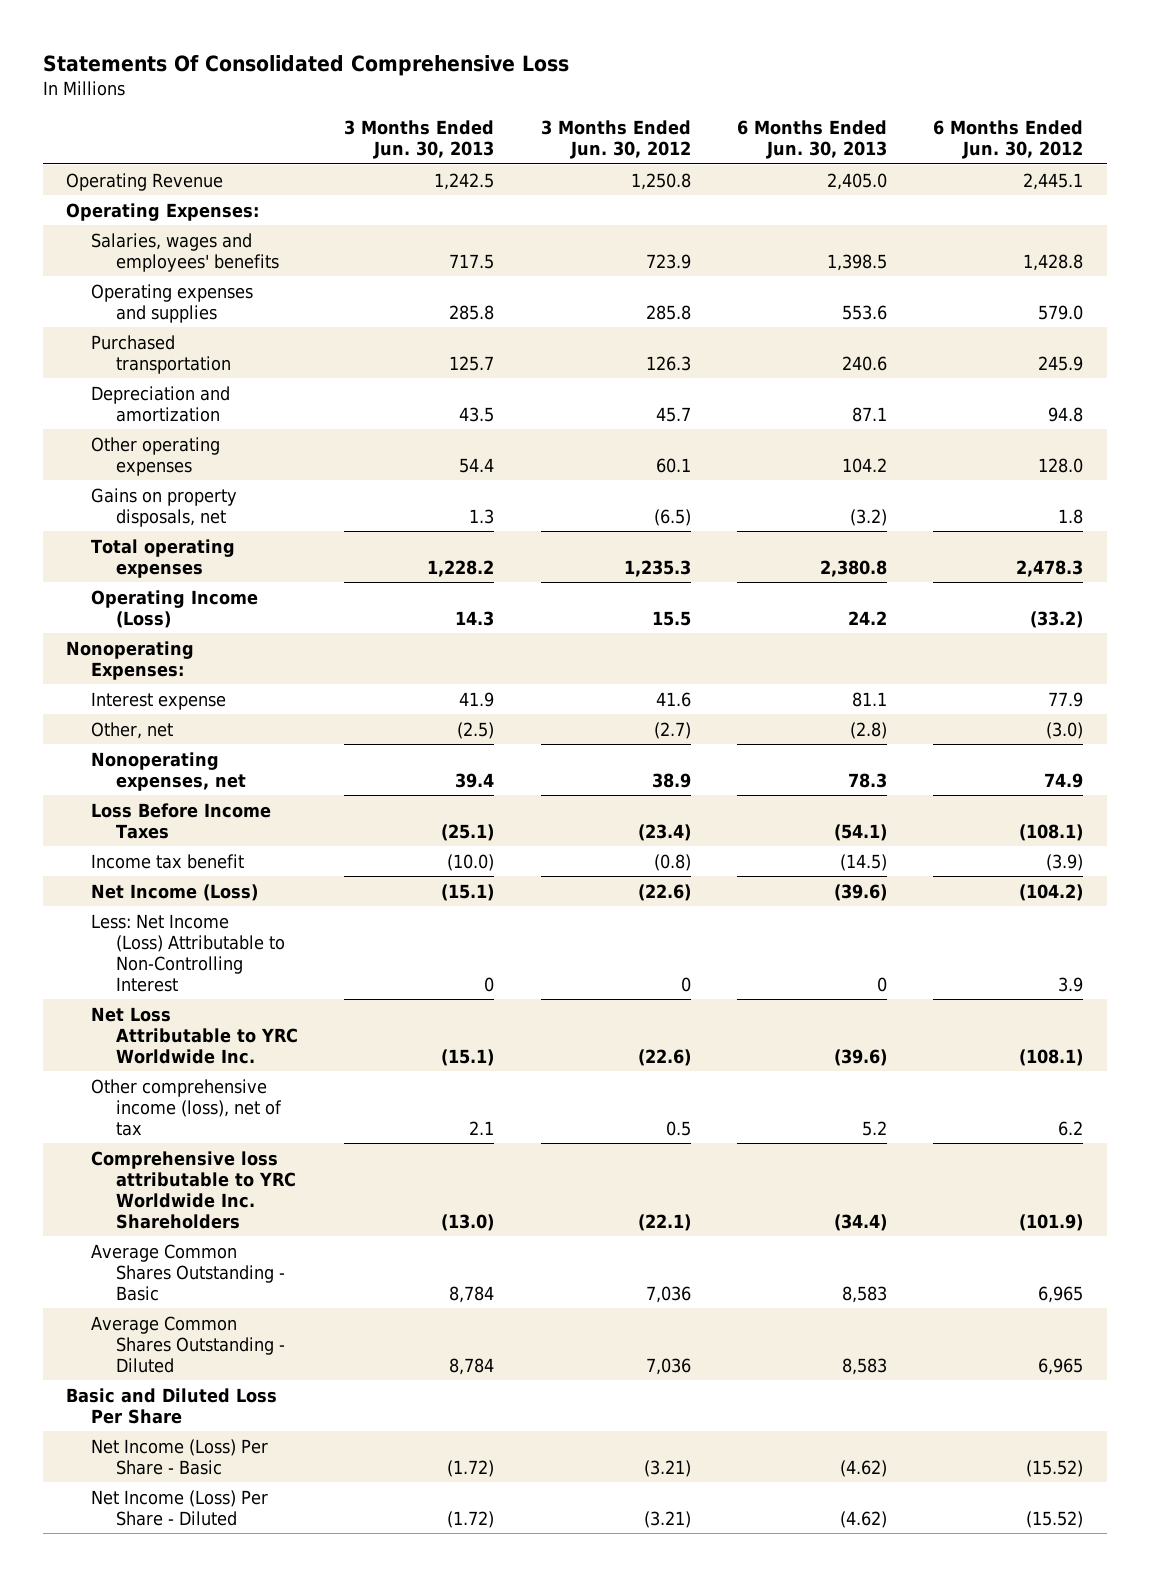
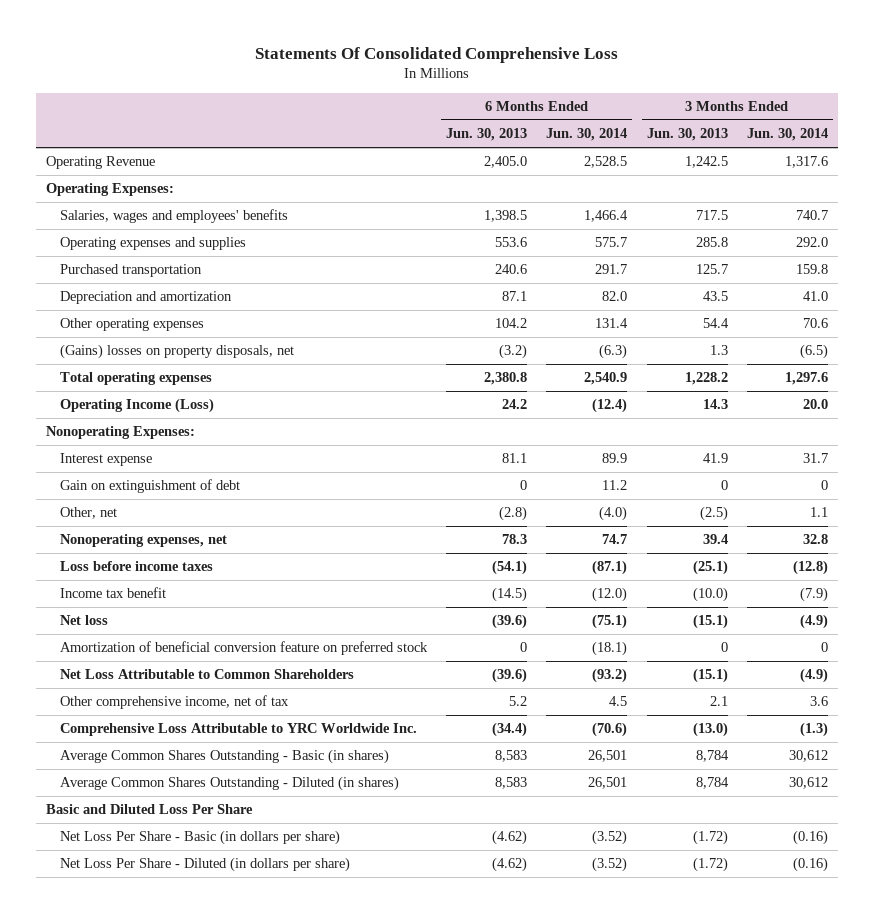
- | 3 Months Ended Jun. 30, 2013 | 3 Months Ended Jun. 30, 2012 | 6 Months Ended Jun. 30, 2013 | 6 Months Ended Jun. 30, 2012
+ | 6 Months Ended Jun. 30, 2013 | 6 Months Ended Jun. 30, 2014 | 3 Months Ended Jun. 30, 2013 | 3 Months Ended Jun. 30, 2014
- Gains on property disposals, net | 1.3 | (6.5) | (3.2) | 1.8
+ (Gains) losses on property disposals, net | (3.2) | (6.3) | 1.3 | (6.5)
+ Gain on extinguishment of debt | 0 | 11.2 | 0 | 0
- Loss Before Income Taxes | (25.1) | (23.4) | (54.1) | (108.1)
+ Loss before income taxes | (54.1) | (87.1) | (25.1) | (12.8)
- Net Income (Loss) | (15.1) | (22.6) | (39.6) | (104.2)
- Less: Net Income (Loss) Attributable to Non-Controlling Interest | 0 | 0 | 0 | 3.9
- Net Loss Attributable to YRC Worldwide Inc. | (15.1) | (22.6) | (39.6) | (108.1)
- Other comprehensive income (loss), net of tax | 2.1 | 0.5 | 5.2 | 6.2
- Comprehensive loss attributable to YRC Worldwide Inc. Shareholders | (13.0) | (22.1) | (34.4) | (101.9)
- Average Common Shares Outstanding - Basic | 8,784 | 7,036 | 8,583 | 6,965
- Average Common Shares Outstanding - Diluted | 8,784 | 7,036 | 8,583 | 6,965
+ Net loss | (39.6) | (75.1) | (15.1) | (4.9)
+ Amortization of beneficial conversion feature on preferred stock | 0 | (18.1) | 0 | 0
+ Net Loss Attributable to Common Shareholders | (39.6) | (93.2) | (15.1) | (4.9)
+ Other comprehensive income, net of tax | 5.2 | 4.5 | 2.1 | 3.6
+ Comprehensive Loss Attributable to YRC Worldwide Inc. | (34.4) | (70.6) | (13.0) | (1.3)
+ Average Common Shares Outstanding - Basic (in shares) | 8,583 | 26,501 | 8,784 | 30,612
+ Average Common Shares Outstanding - Diluted (in shares) | 8,583 | 26,501 | 8,784 | 30,612
- Net Income (Loss) Per Share - Basic | (1.72) | (3.21) | (4.62) | (15.52)
- Net Income (Loss) Per Share - Diluted | (1.72) | (3.21) | (4.62) | (15.52)
+ Net Loss Per Share - Basic (in dollars per share) | (4.62) | (3.52) | (1.72) | (0.16)
+ Net Loss Per Share - Diluted (in dollars per share) | (4.62) | (3.52) | (1.72) | (0.16)

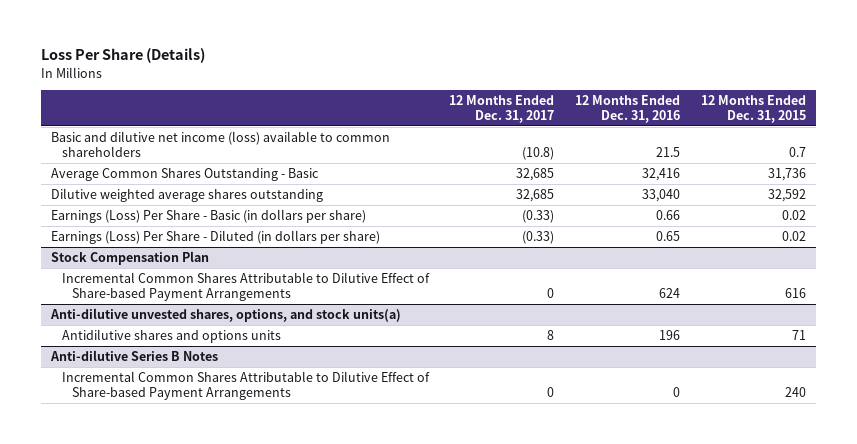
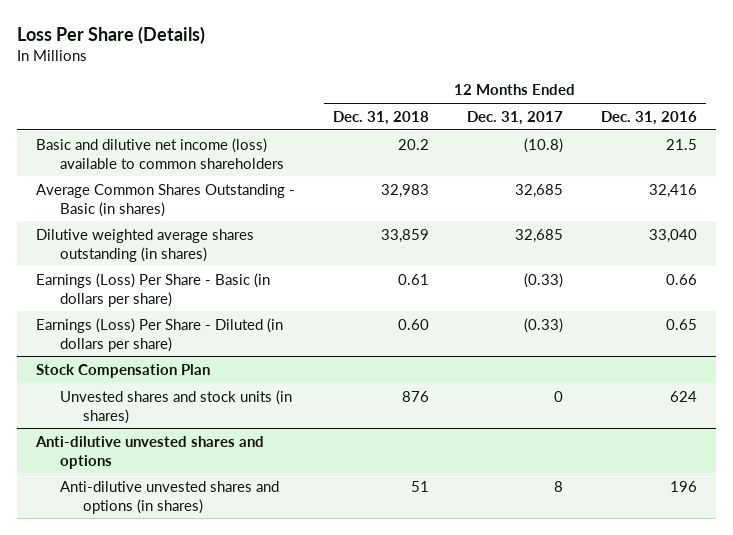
- | 12 Months Ended Dec. 31, 2017 | 12 Months Ended Dec. 31, 2016 | 12 Months Ended Dec. 31, 2015
+ | 12 Months Ended Dec. 31, 2018 | 12 Months Ended Dec. 31, 2017 | 12 Months Ended Dec. 31, 2016
- Average Common Shares Outstanding - Basic | 32,685 | 32,416 | 31,736
- Dilutive weighted average shares outstanding | 32,685 | 33,040 | 32,592
+ Average Common Shares Outstanding - Basic (in shares) | 32,983 | 32,685 | 32,416
+ Dilutive weighted average shares outstanding (in shares) | 33,859 | 32,685 | 33,040
@ Stock Compensation Plan
- Incremental Common Shares Attributable to Dilutive Effect of Share-based Payment Arrangements | 0 | 624 | 616
- Anti-dilutive unvested shares, options, and stock units(a)
- Antidilutive shares and options units | 8 | 196 | 71
- Anti-dilutive Series B Notes
- Incremental Common Shares Attributable to Dilutive Effect of Share-based Payment Arrangements | 0 | 0 | 240
@ Stock Compensation Plan
+ Unvested shares and stock units (in shares) | 876 | 0 | 624
+ Anti-dilutive unvested shares and options
+ Anti-dilutive unvested shares and options (in shares) | 51 | 8 | 196

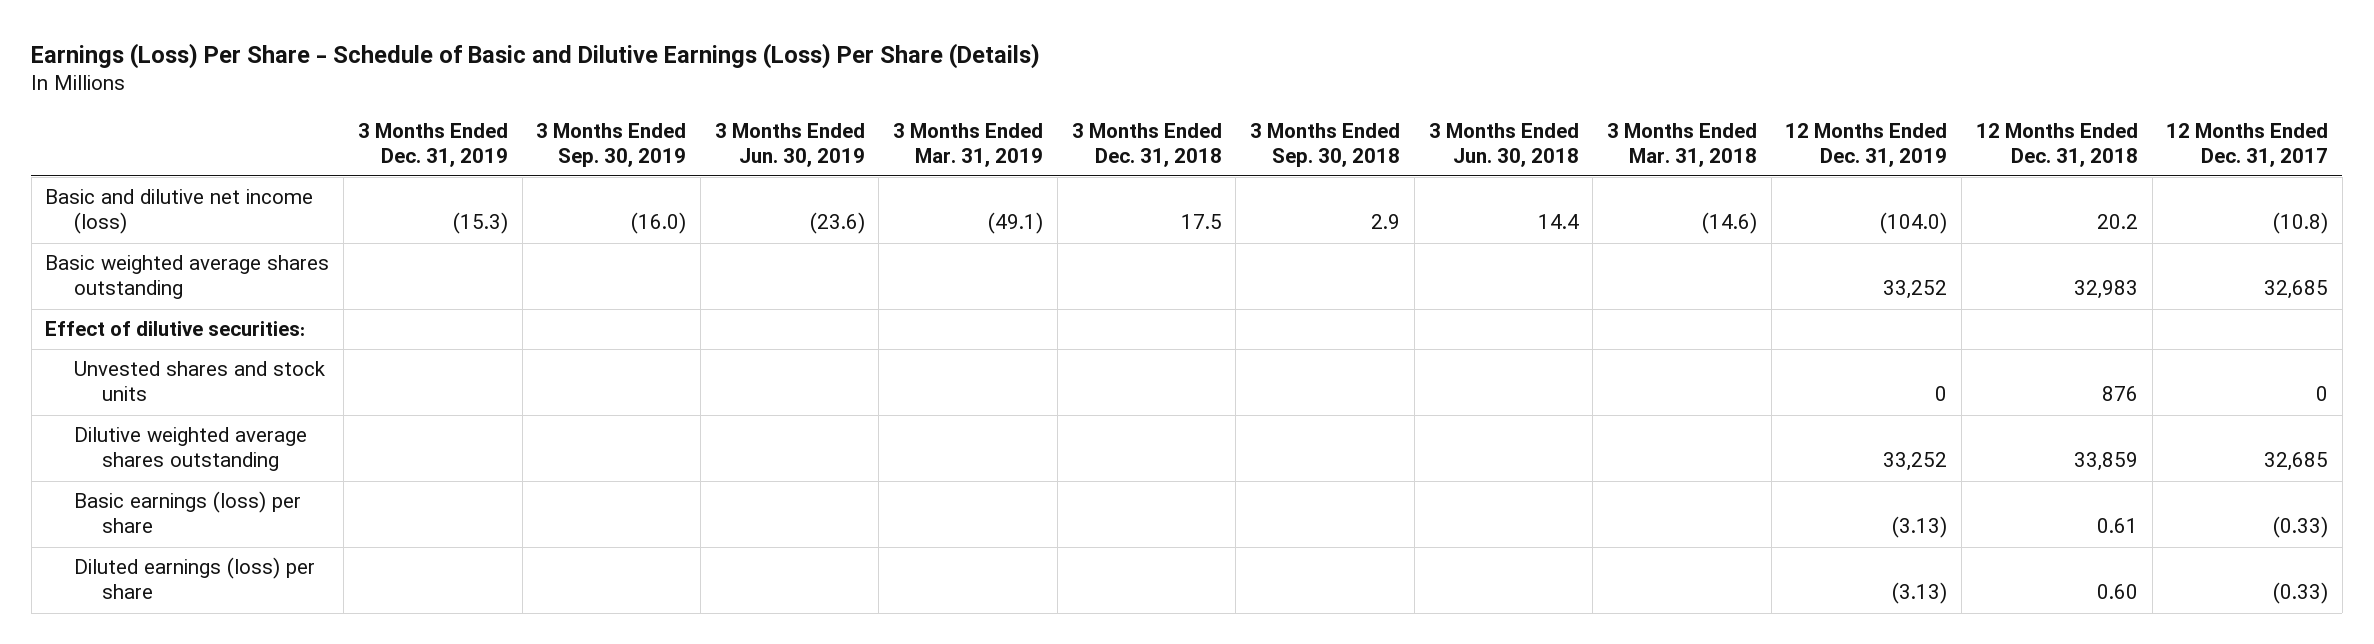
- Loss Per Share (Details)
+ Earnings (Loss) Per Share - Schedule of Basic and Dilutive Earnings (Loss) Per Share (Details)
- | 12 Months Ended Dec. 31, 2018 | 12 Months Ended Dec. 31, 2017 | 12 Months Ended Dec. 31, 2016
+ | 3 Months Ended Dec. 31, 2019 | 3 Months Ended Sep. 30, 2019 | 3 Months Ended Jun. 30, 2019 | 3 Months Ended Mar. 31, 2019 | 3 Months Ended Dec. 31, 2018 | 3 Months Ended Sep. 30, 2018 | 3 Months Ended Jun. 30, 2018 | 3 Months Ended Mar. 31, 2018 | 12 Months Ended Dec. 31, 2019 | 12 Months Ended Dec. 31, 2018 | 12 Months Ended Dec. 31, 2017
- Basic and dilutive net income (loss) available to common shareholders | 20.2 | (10.8) | 21.5
- Average Common Shares Outstanding - Basic (in shares) | 32,983 | 32,685 | 32,416
- Dilutive weighted average shares outstanding (in shares) | 33,859 | 32,685 | 33,040
- Earnings (Loss) Per Share - Basic (in dollars per share) | 0.61 | (0.33) | 0.66
- Earnings (Loss) Per Share - Diluted (in dollars per share) | 0.60 | (0.33) | 0.65
- Stock Compensation Plan
- Unvested shares and stock units (in shares) | 876 | 0 | 624
- Anti-dilutive unvested shares and options
- Anti-dilutive unvested shares and options (in shares) | 51 | 8 | 196
+ Basic and dilutive net income (loss) | (15.3) | (16.0) | (23.6) | (49.1) | 17.5 | 2.9 | 14.4 | (14.6) | (104.0) | 20.2 | (10.8)
+ Basic weighted average shares outstanding | | | | | | | | | 33,252 | 32,983 | 32,685
+ Effect of dilutive securities:
+ Unvested shares and stock units | | | | | | | | | 0 | 876 | 0
+ Dilutive weighted average shares outstanding | | | | | | | | | 33,252 | 33,859 | 32,685
+ Basic earnings (loss) per share | | | | | | | | | (3.13) | 0.61 | (0.33)
+ Diluted earnings (loss) per share | | | | | | | | | (3.13) | 0.60 | (0.33)

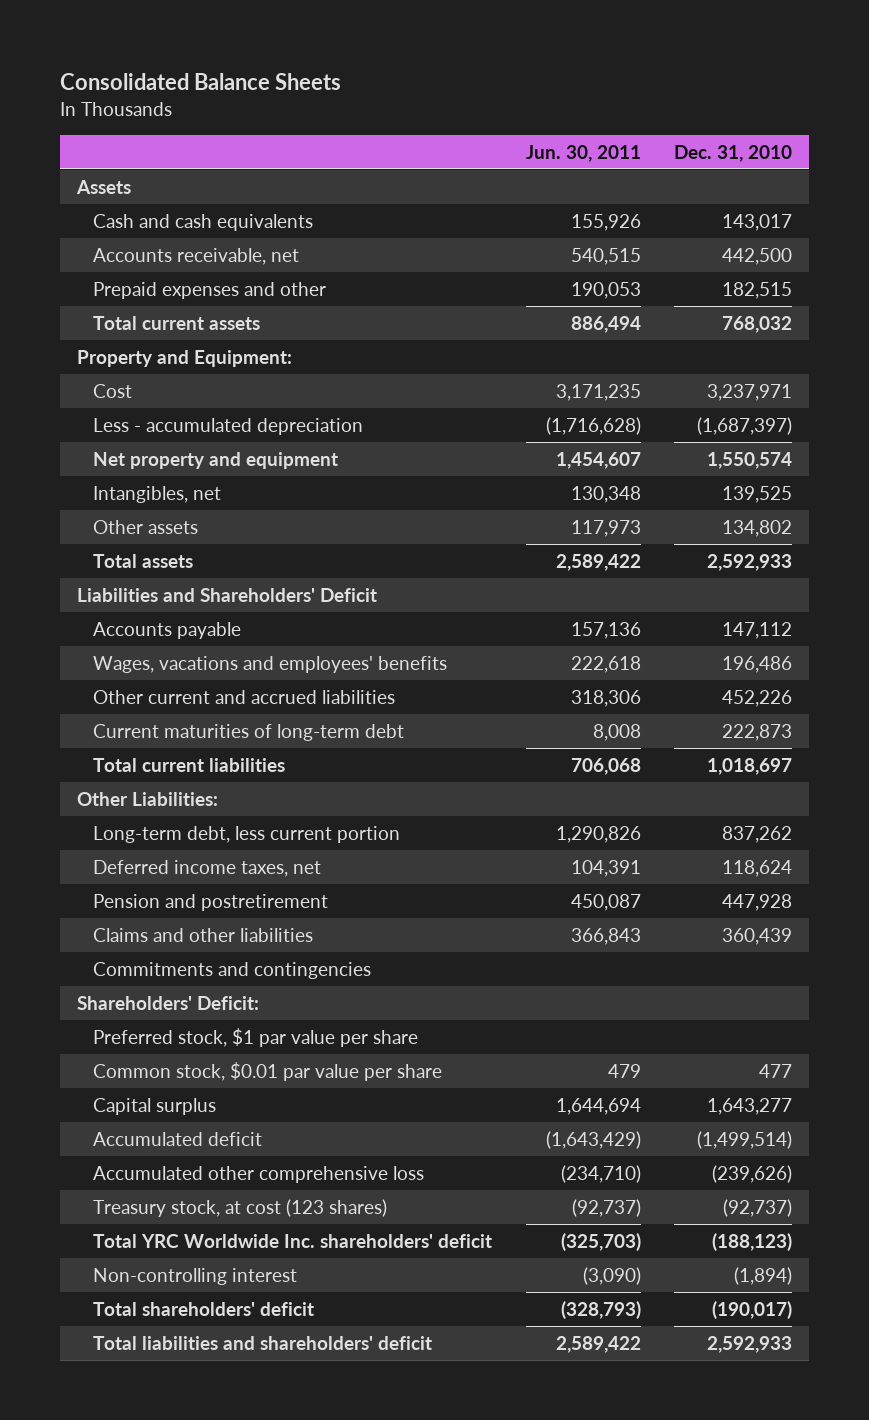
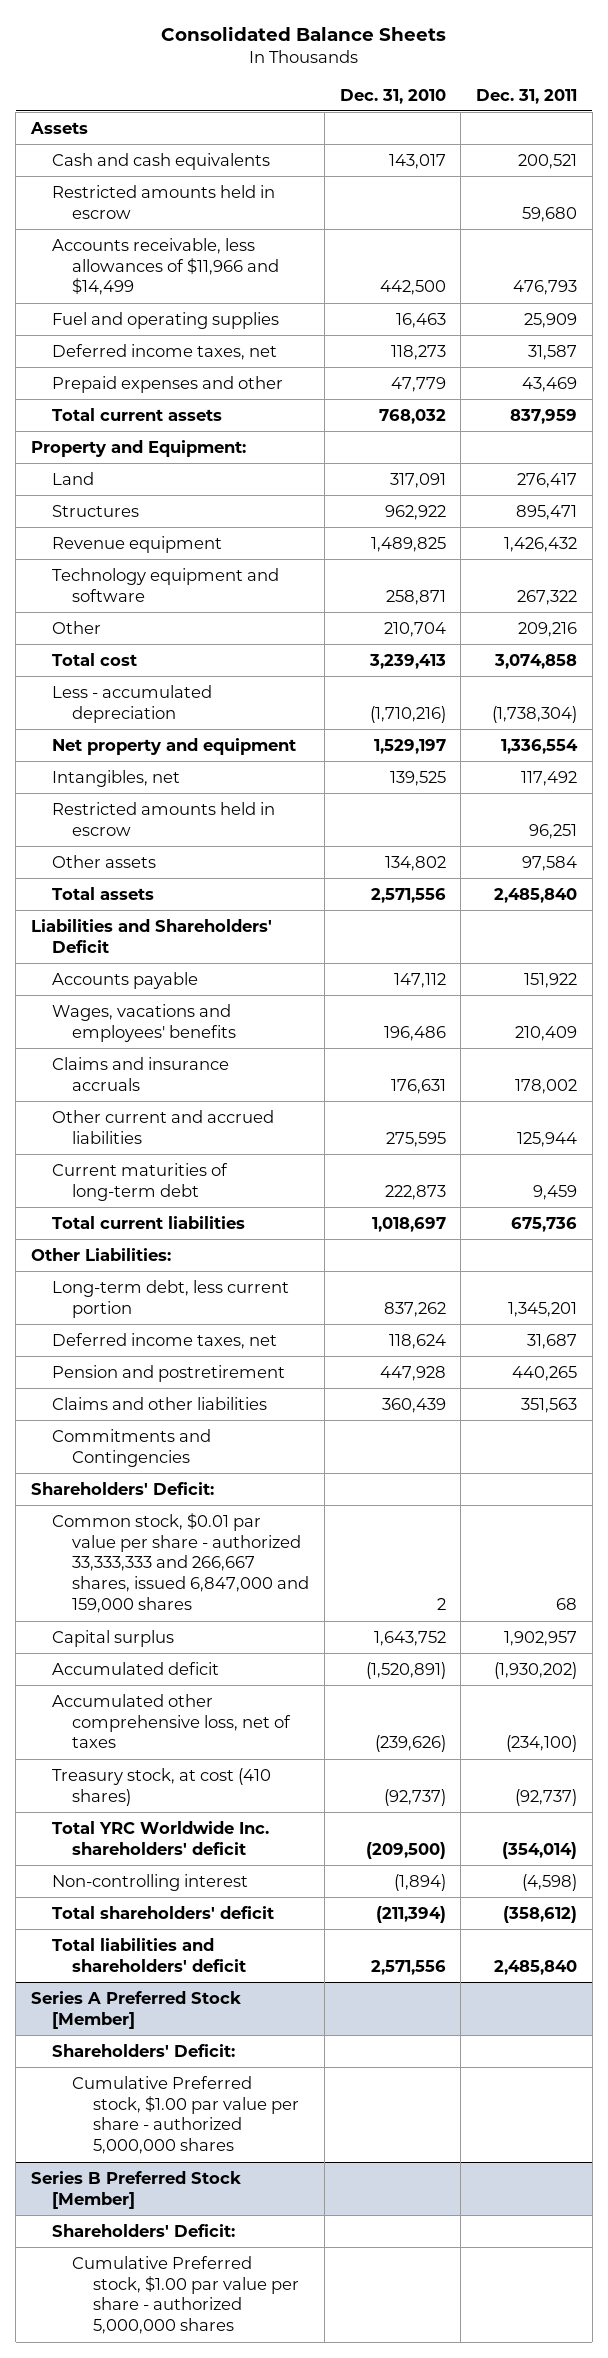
- | Jun. 30, 2011 | Dec. 31, 2010
+ | Dec. 31, 2010 | Dec. 31, 2011
- Accounts receivable, net | 540,515 | 442,500
- Prepaid expenses and other | 190,053 | 182,515
+ Restricted amounts held in escrow | | 59,680
+ Accounts receivable, less allowances of $11,966 and $14,499 | 442,500 | 476,793
+ Fuel and operating supplies | 16,463 | 25,909
+ Deferred income taxes, net | 118,273 | 31,587
+ Prepaid expenses and other | 47,779 | 43,469
- Cost | 3,171,235 | 3,237,971
- Less - accumulated depreciation | (1,716,628) | (1,687,397)
- Net property and equipment | 1,454,607 | 1,550,574
+ Land | 317,091 | 276,417
+ Structures | 962,922 | 895,471
+ Revenue equipment | 1,489,825 | 1,426,432
+ Technology equipment and software | 258,871 | 267,322
+ Other | 210,704 | 209,216
+ Total cost | 3,239,413 | 3,074,858
+ Less - accumulated depreciation | (1,710,216) | (1,738,304)
+ Net property and equipment | 1,529,197 | 1,336,554
+ Restricted amounts held in escrow | | 96,251
- Total assets | 2,589,422 | 2,592,933
+ Total assets | 2,571,556 | 2,485,840
- Other current and accrued liabilities | 318,306 | 452,226
+ Claims and insurance accruals | 176,631 | 178,002
+ Other current and accrued liabilities | 275,595 | 125,944
- Commitments and contingencies
+ Commitments and Contingencies
- Preferred stock, $1 par value per share
- Common stock, $0.01 par value per share | 479 | 477
- Capital surplus | 1,644,694 | 1,643,277
- Accumulated deficit | (1,643,429) | (1,499,514)
- Accumulated other comprehensive loss | (234,710) | (239,626)
- Treasury stock, at cost (123 shares) | (92,737) | (92,737)
- Total YRC Worldwide Inc. shareholders' deficit | (325,703) | (188,123)
+ Common stock, $0.01 par value per share - authorized 33,333,333 and 266,667 shares, issued 6,847,000 and 159,000 shares | 2 | 68
+ Capital surplus | 1,643,752 | 1,902,957
+ Accumulated deficit | (1,520,891) | (1,930,202)
+ Accumulated other comprehensive loss, net of taxes | (239,626) | (234,100)
+ Treasury stock, at cost (410 shares) | (92,737) | (92,737)
+ Total YRC Worldwide Inc. shareholders' deficit | (209,500) | (354,014)
- Total shareholders' deficit | (328,793) | (190,017)
- Total liabilities and shareholders' deficit | 2,589,422 | 2,592,933
+ Total shareholders' deficit | (211,394) | (358,612)
+ Total liabilities and shareholders' deficit | 2,571,556 | 2,485,840
+ Series A Preferred Stock [Member]
+ Shareholders' Deficit:
+ Cumulative Preferred stock, $1.00 par value per share - authorized 5,000,000 shares
+ Series B Preferred Stock [Member]
+ Shareholders' Deficit:
+ Cumulative Preferred stock, $1.00 par value per share - authorized 5,000,000 shares

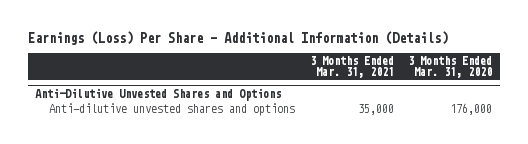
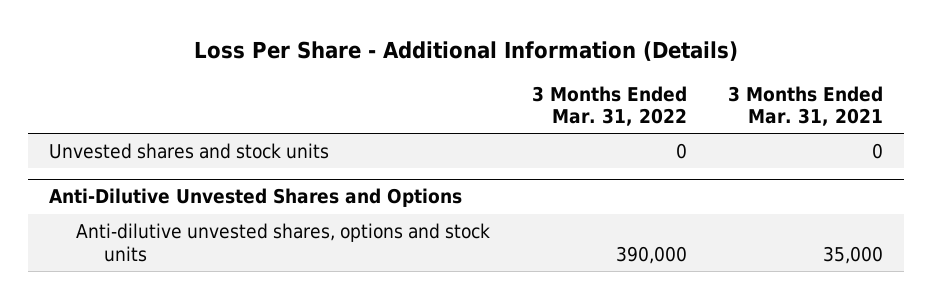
- Earnings (Loss) Per Share - Additional Information (Details)
+ Loss Per Share - Additional Information (Details)
- | 3 Months Ended Mar. 31, 2021 | 3 Months Ended Mar. 31, 2020
+ | 3 Months Ended Mar. 31, 2022 | 3 Months Ended Mar. 31, 2021
+ Unvested shares and stock units | 0 | 0
@ Anti-Dilutive Unvested Shares and Options
- Anti-dilutive unvested shares and options | 35,000 | 176,000
+ Anti-dilutive unvested shares, options and stock units | 390,000 | 35,000

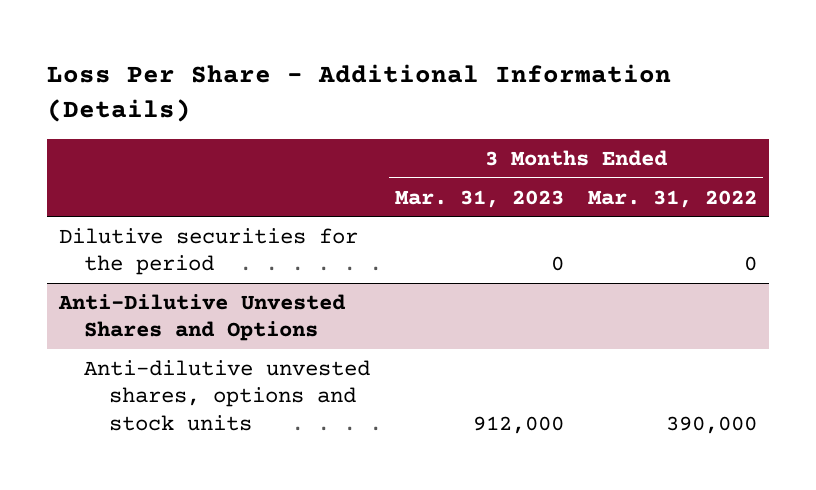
- | 3 Months Ended Mar. 31, 2022 | 3 Months Ended Mar. 31, 2021
+ | 3 Months Ended Mar. 31, 2023 | 3 Months Ended Mar. 31, 2022
- Unvested shares and stock units | 0 | 0
+ Dilutive securities for the period | 0 | 0

